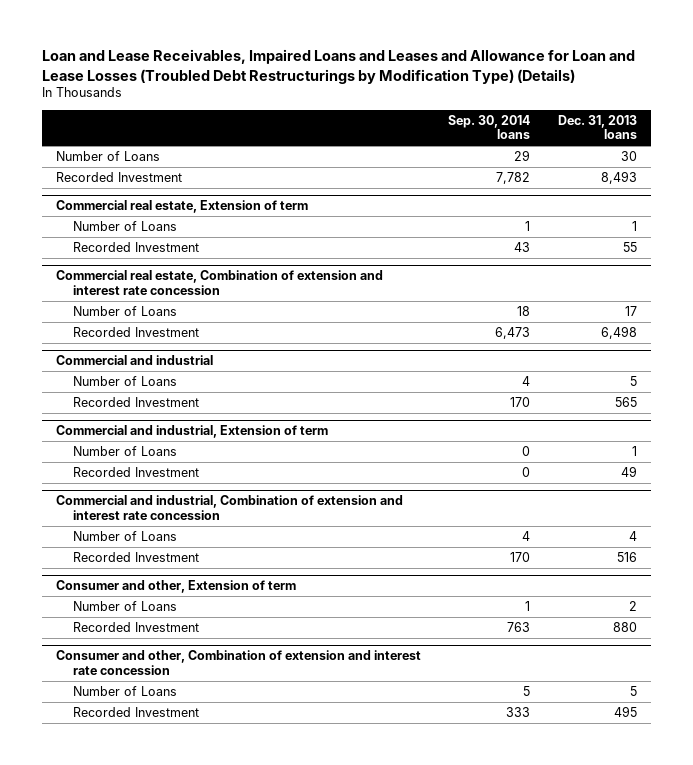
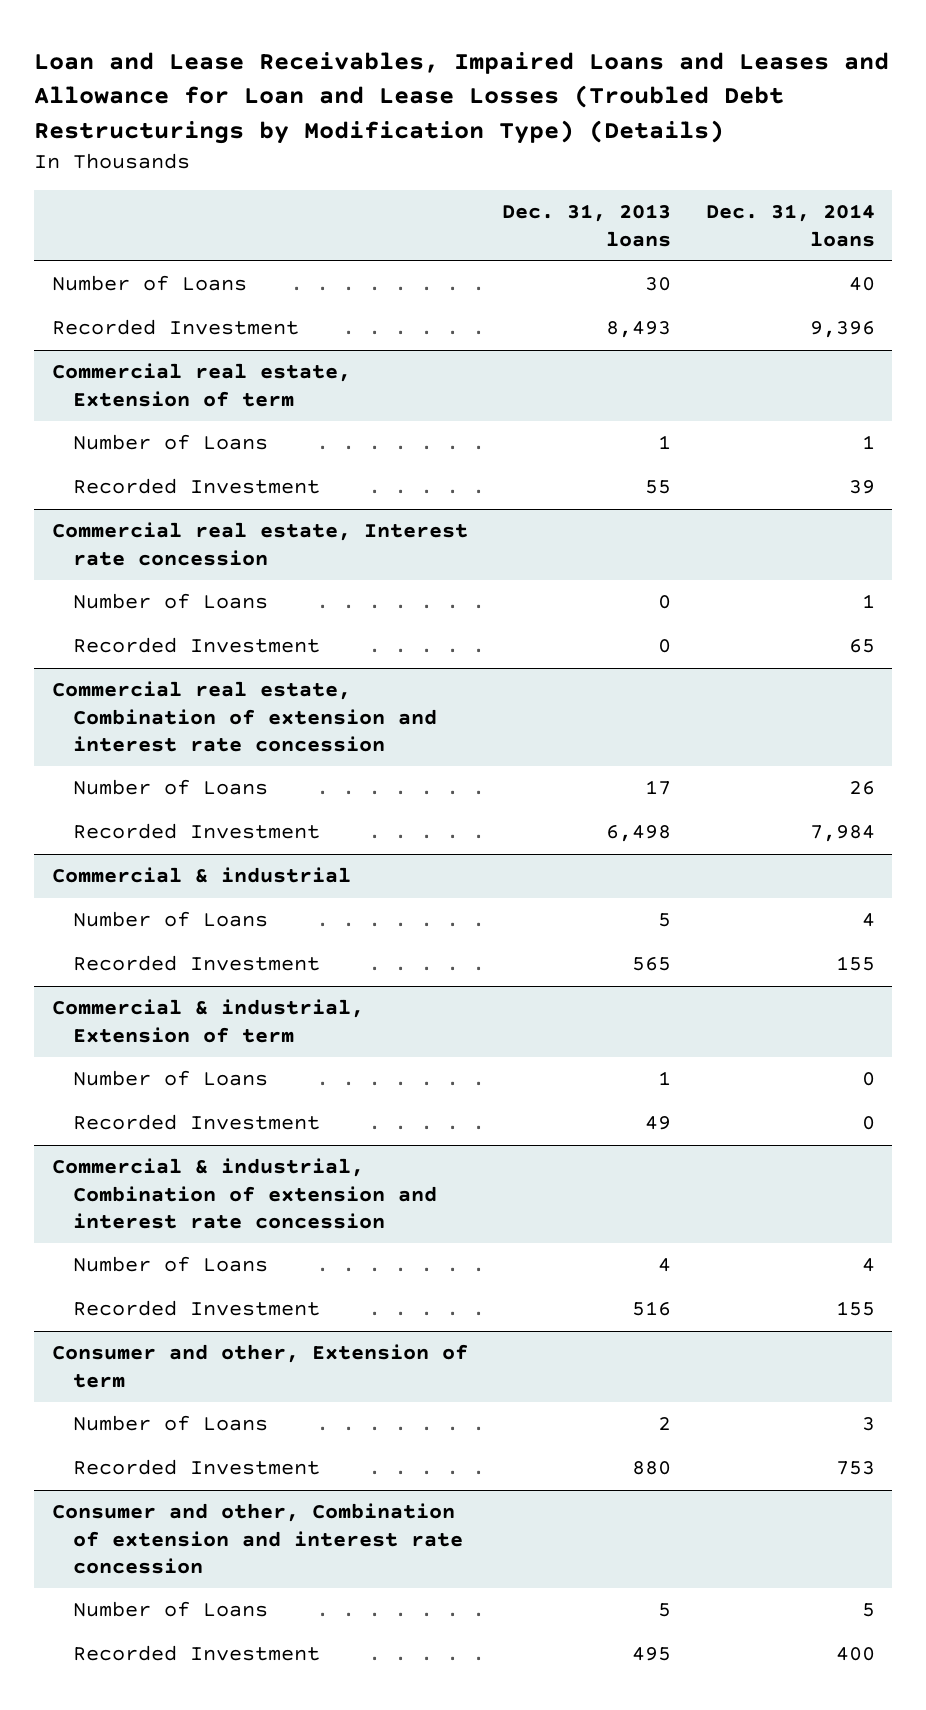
- | Sep. 30, 2014 loans | Dec. 31, 2013 loans
+ | Dec. 31, 2013 loans | Dec. 31, 2014 loans
+ Commercial real estate, Interest rate concession
+ Number of Loans | 0 | 1
+ Recorded Investment | 0 | 65
- Commercial and industrial
+ Commercial & industrial
- Commercial and industrial, Extension of term
+ Commercial & industrial, Extension of term
- Commercial and industrial, Combination of extension and interest rate concession
+ Commercial & industrial, Combination of extension and interest rate concession

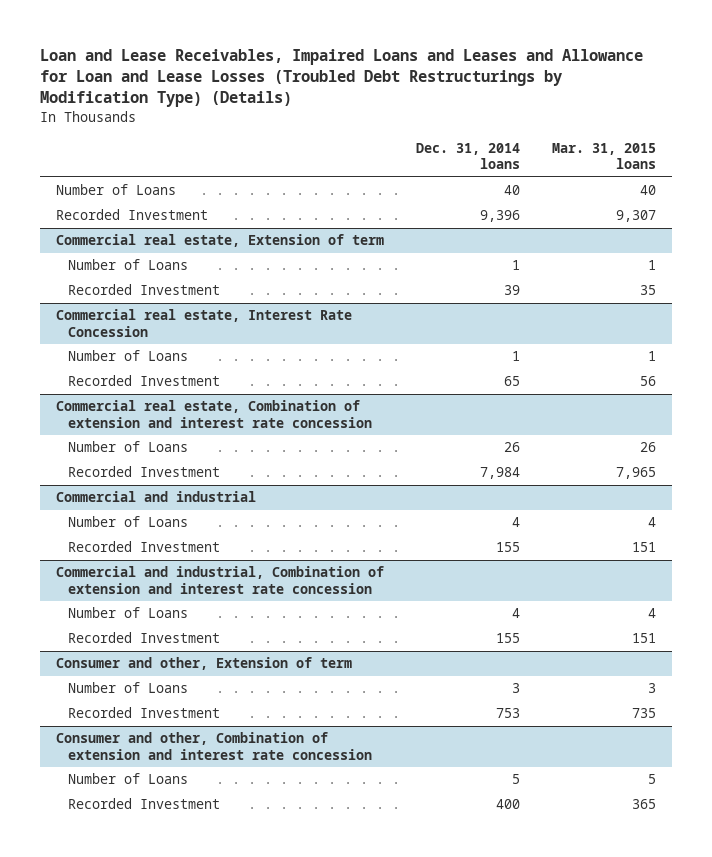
- | Dec. 31, 2013 loans | Dec. 31, 2014 loans
+ | Dec. 31, 2014 loans | Mar. 31, 2015 loans
- Commercial real estate, Interest rate concession
+ Commercial real estate, Interest Rate Concession
- Commercial & industrial
+ Commercial and industrial
- Commercial & industrial, Extension of term
- Number of Loans | 1 | 0
- Recorded Investment | 49 | 0
- Commercial & industrial, Combination of extension and interest rate concession
+ Commercial and industrial, Combination of extension and interest rate concession

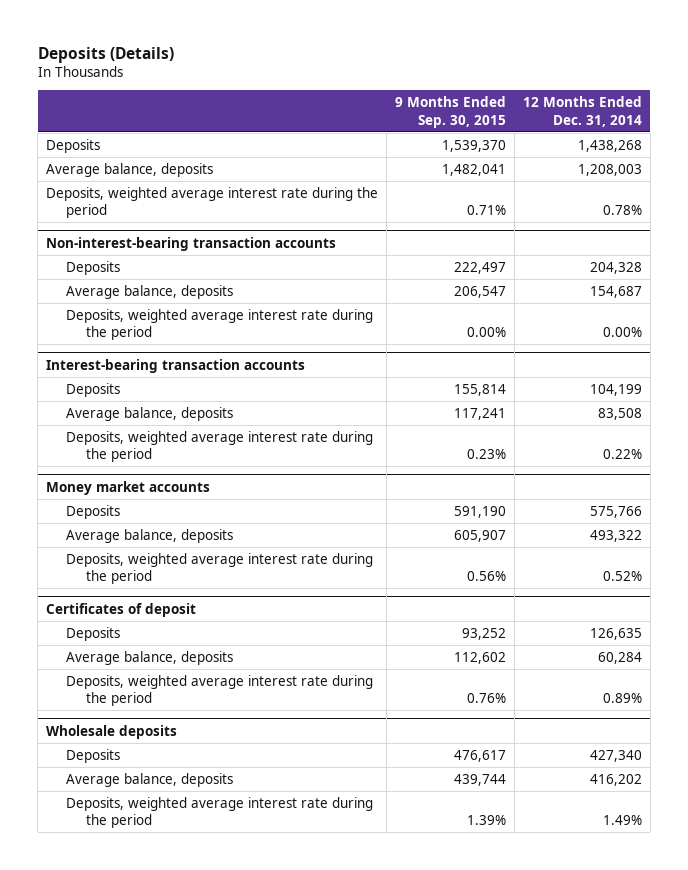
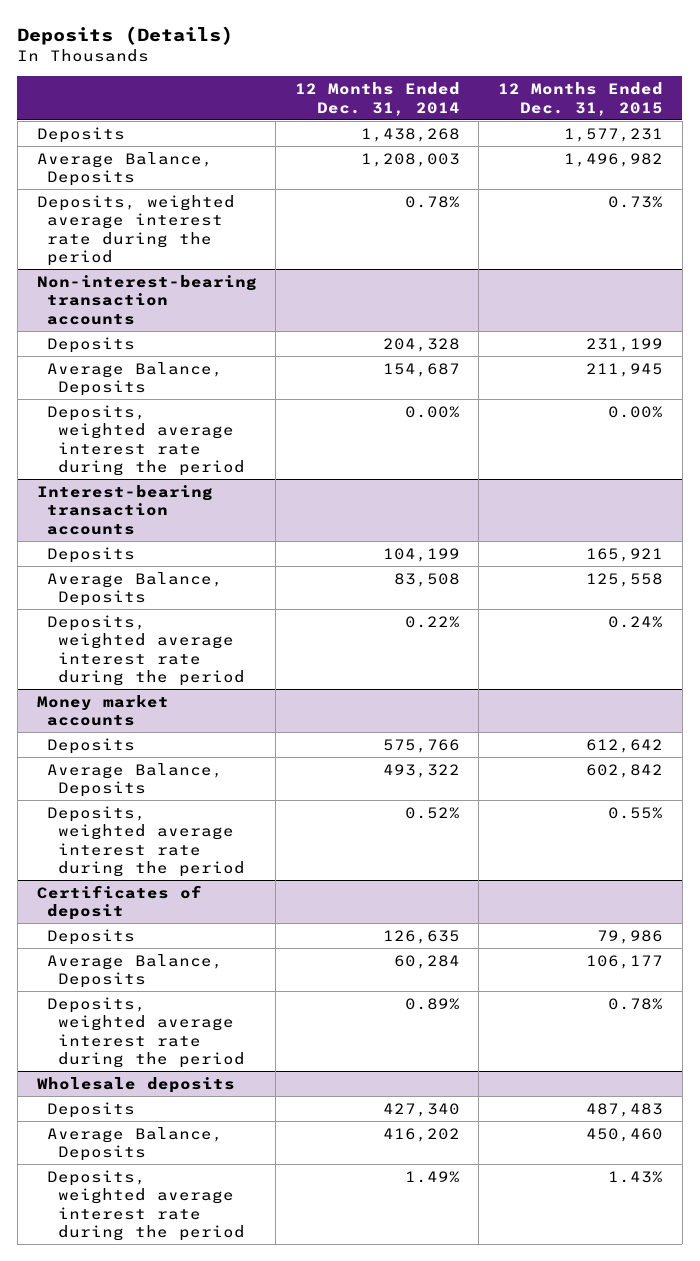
- | 9 Months Ended Sep. 30, 2015 | 12 Months Ended Dec. 31, 2014
+ | 12 Months Ended Dec. 31, 2014 | 12 Months Ended Dec. 31, 2015
- Average balance, deposits | 1,482,041 | 1,208,003
+ Average Balance, Deposits | 1,208,003 | 1,496,982
@ Non-interest-bearing transaction accounts
- Average balance, deposits | 206,547 | 154,687
+ Average Balance, Deposits | 154,687 | 211,945
@ Interest-bearing transaction accounts
- Average balance, deposits | 117,241 | 83,508
+ Average Balance, Deposits | 83,508 | 125,558
@ Money market accounts
- Average balance, deposits | 605,907 | 493,322
+ Average Balance, Deposits | 493,322 | 602,842
@ Certificates of deposit
- Average balance, deposits | 112,602 | 60,284
+ Average Balance, Deposits | 60,284 | 106,177
@ Wholesale deposits
- Average balance, deposits | 439,744 | 416,202
+ Average Balance, Deposits | 416,202 | 450,460

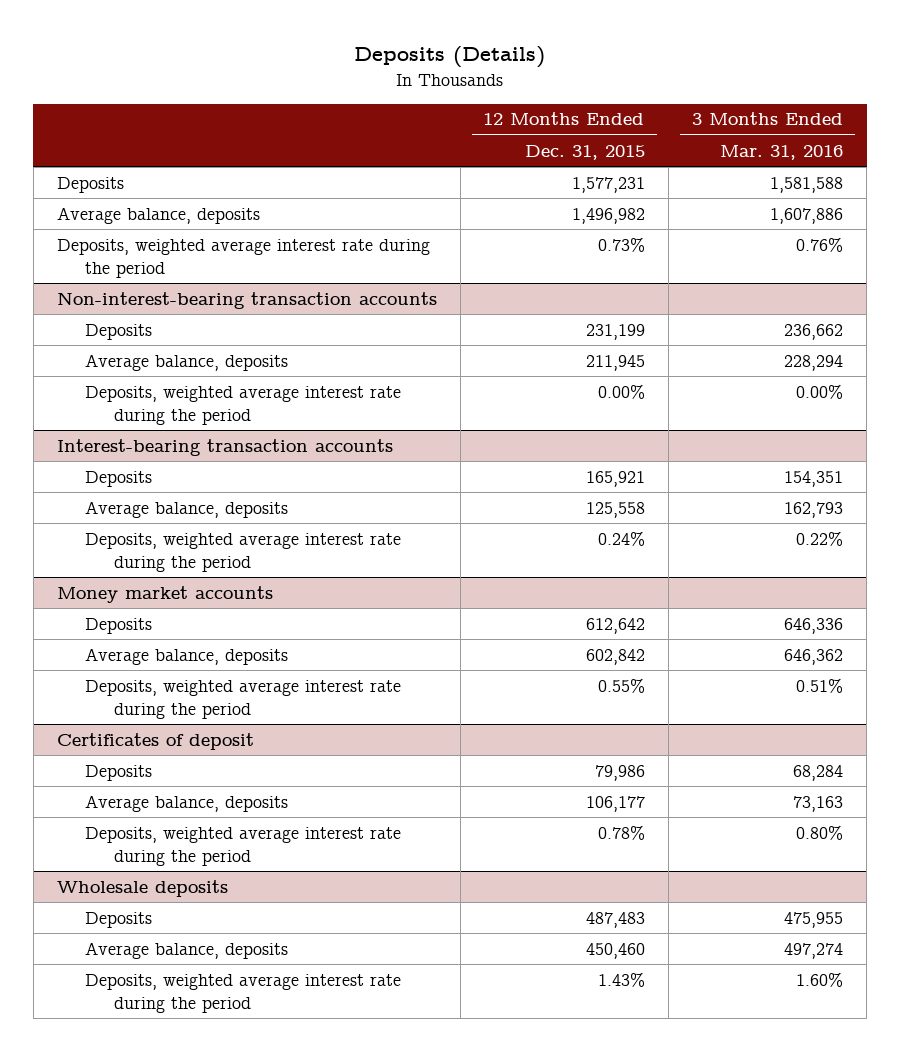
- | 12 Months Ended Dec. 31, 2014 | 12 Months Ended Dec. 31, 2015
+ | 12 Months Ended Dec. 31, 2015 | 3 Months Ended Mar. 31, 2016
- Average Balance, Deposits | 1,208,003 | 1,496,982
+ Average balance, deposits | 1,496,982 | 1,607,886
@ Non-interest-bearing transaction accounts
- Average Balance, Deposits | 154,687 | 211,945
+ Average balance, deposits | 211,945 | 228,294
@ Interest-bearing transaction accounts
- Average Balance, Deposits | 83,508 | 125,558
+ Average balance, deposits | 125,558 | 162,793
@ Money market accounts
- Average Balance, Deposits | 493,322 | 602,842
+ Average balance, deposits | 602,842 | 646,362
@ Certificates of deposit
- Average Balance, Deposits | 60,284 | 106,177
+ Average balance, deposits | 106,177 | 73,163
@ Wholesale deposits
- Average Balance, Deposits | 416,202 | 450,460
+ Average balance, deposits | 450,460 | 497,274

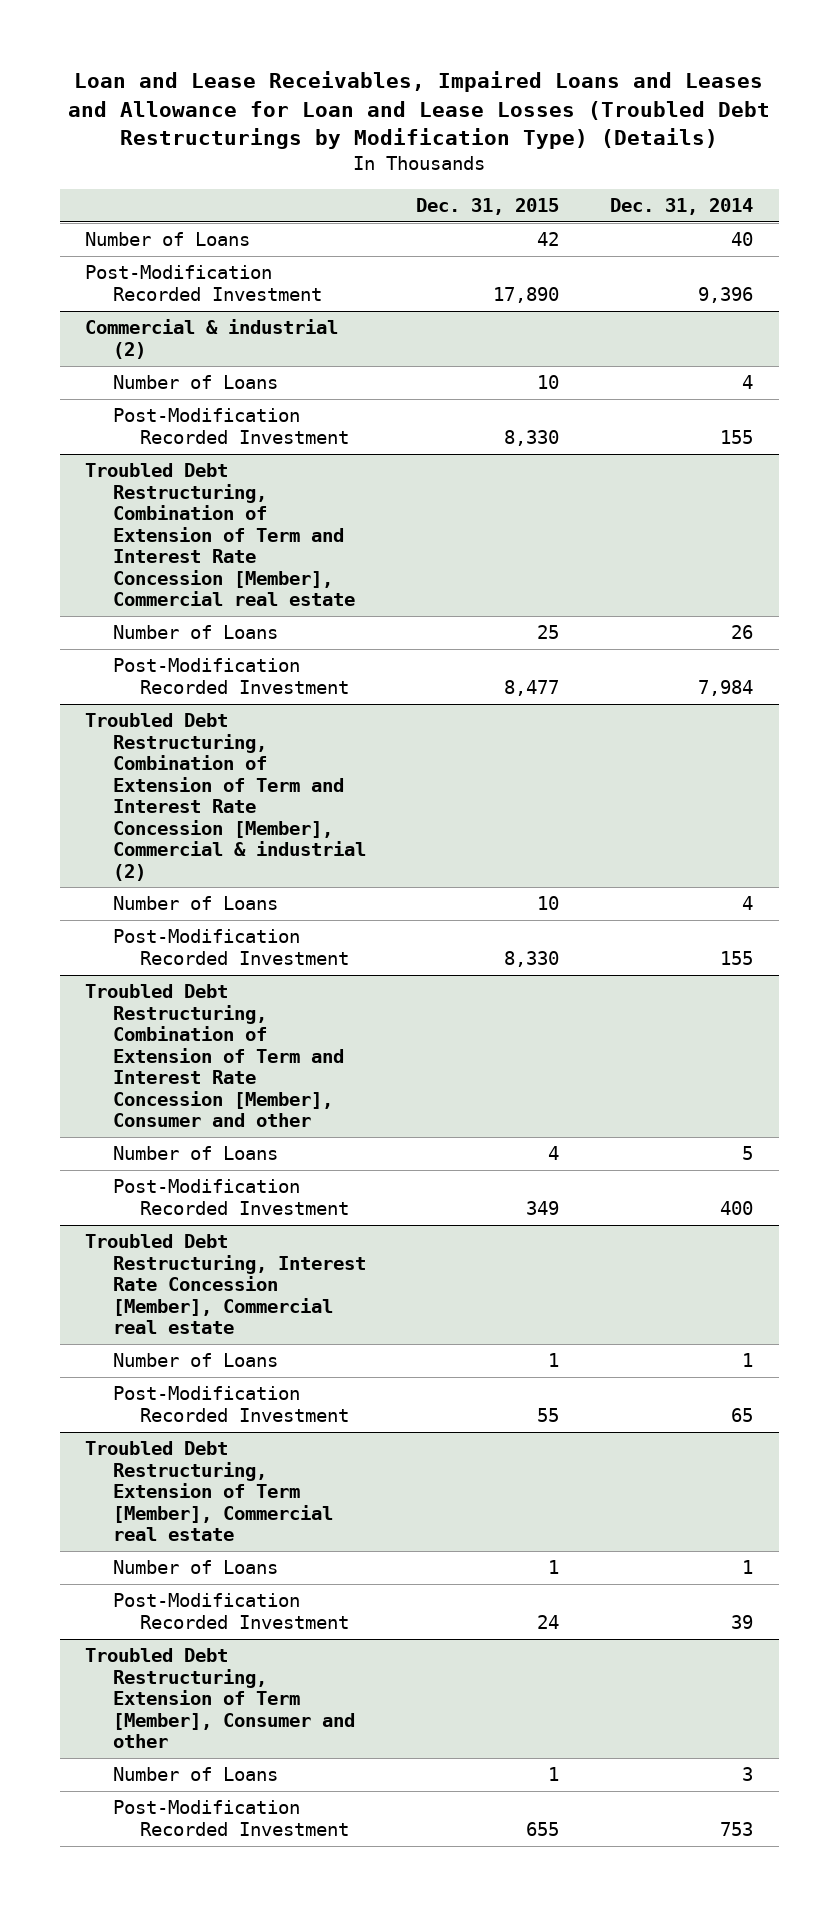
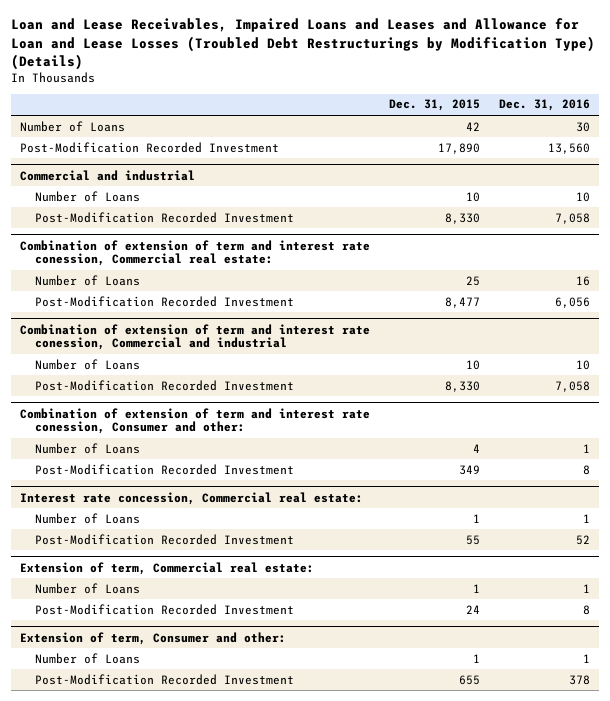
- | Dec. 31, 2015 | Dec. 31, 2014
+ | Dec. 31, 2015 | Dec. 31, 2016
- Commercial & industrial (2)
+ Commercial and industrial
- Troubled Debt Restructuring, Combination of Extension of Term and Interest Rate Concession [Member], Commercial real estate
+ Combination of extension of term and interest rate conession, Commercial real estate:
- Troubled Debt Restructuring, Combination of Extension of Term and Interest Rate Concession [Member], Commercial & industrial (2)
+ Combination of extension of term and interest rate conession, Commercial and industrial
- Troubled Debt Restructuring, Combination of Extension of Term and Interest Rate Concession [Member], Consumer and other
+ Combination of extension of term and interest rate conession, Consumer and other:
- Troubled Debt Restructuring, Interest Rate Concession [Member], Commercial real estate
+ Interest rate concession, Commercial real estate:
- Troubled Debt Restructuring, Extension of Term [Member], Commercial real estate
+ Extension of term, Commercial real estate:
- Troubled Debt Restructuring, Extension of Term [Member], Consumer and other
+ Extension of term, Consumer and other:

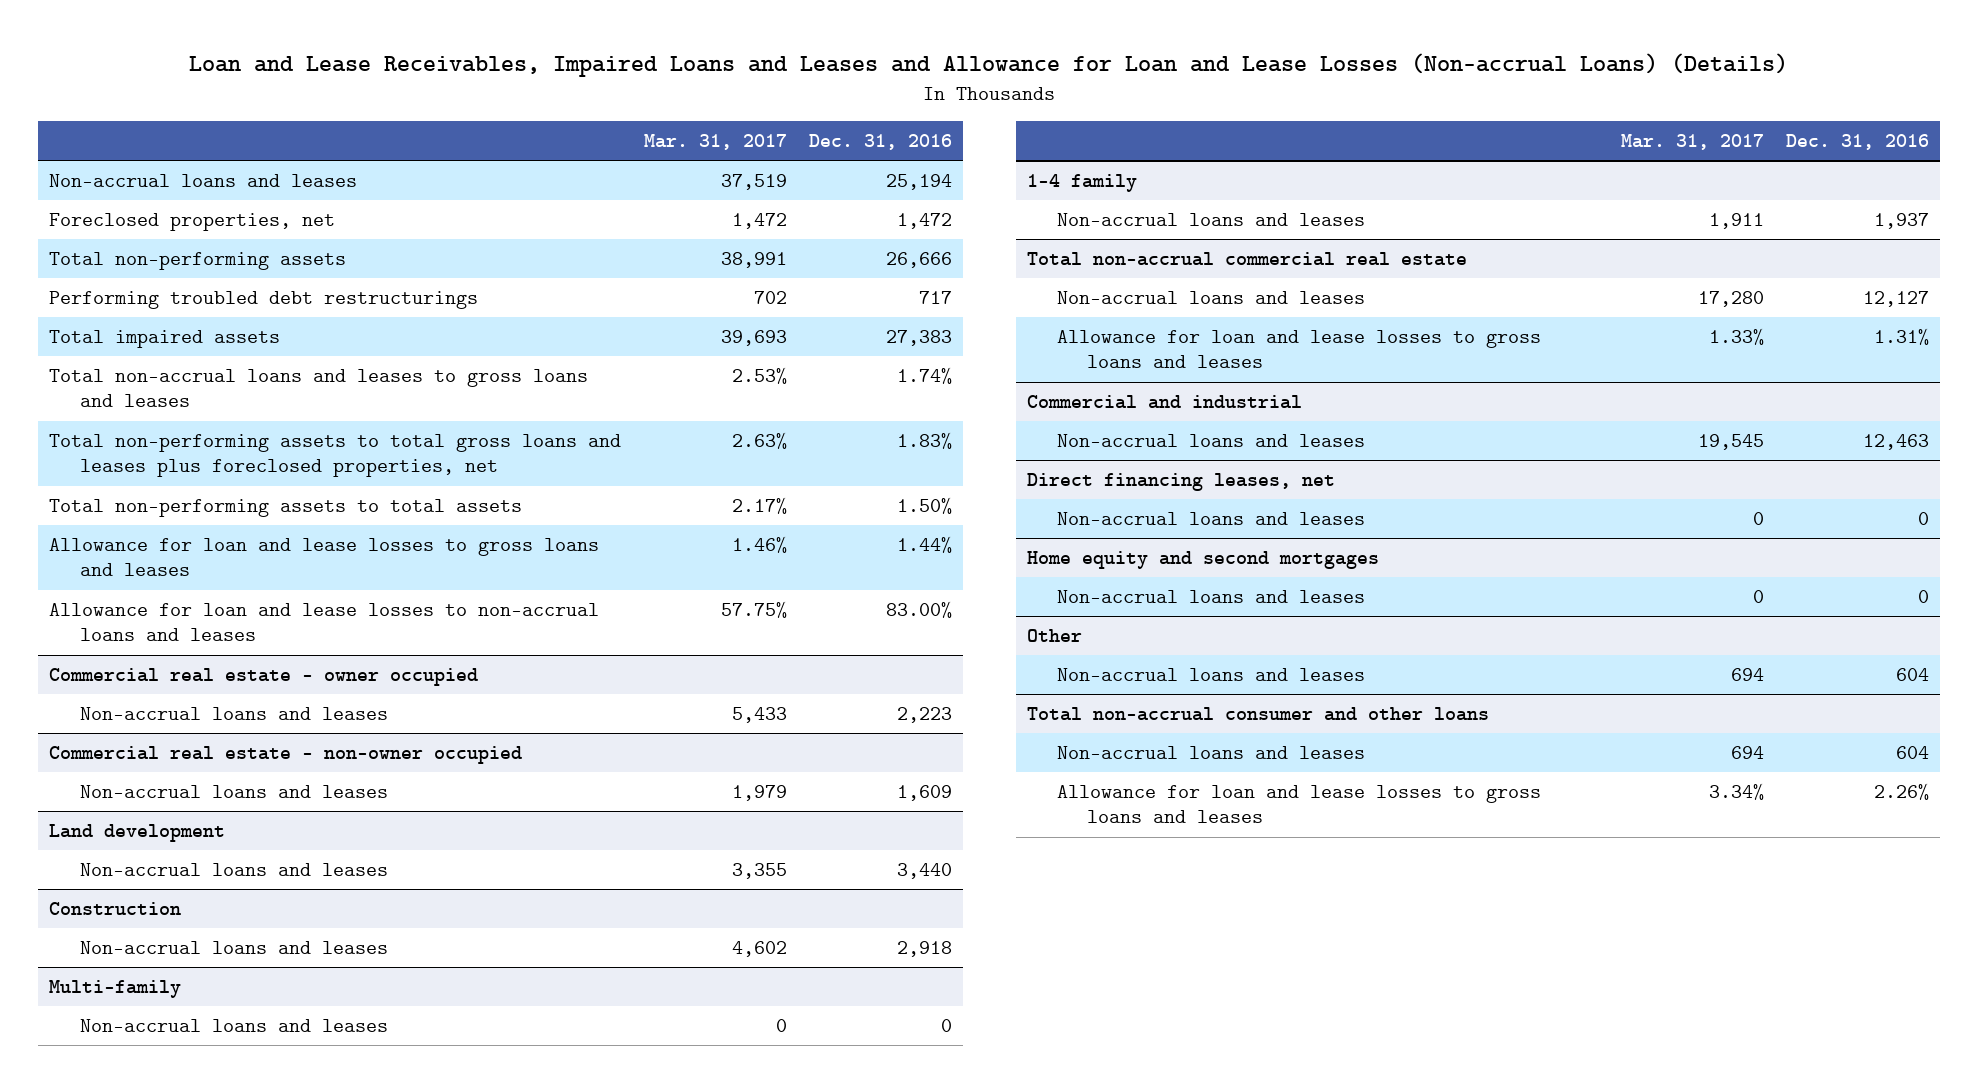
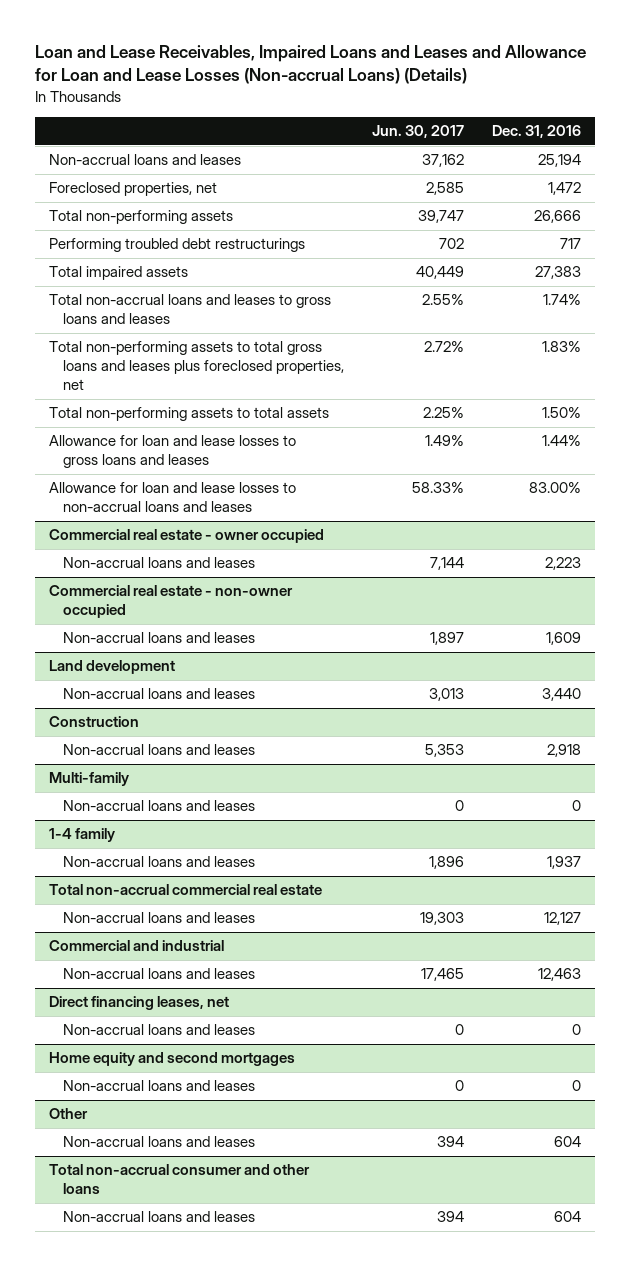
- | Mar. 31, 2017 | Dec. 31, 2016
+ | Jun. 30, 2017 | Dec. 31, 2016
@ Total non-accrual commercial real estate
- Allowance for loan and lease losses to gross loans and leases | 1.33% | 1.31%
@ Total non-accrual consumer and other loans
- Allowance for loan and lease losses to gross loans and leases | 3.34% | 2.26%

